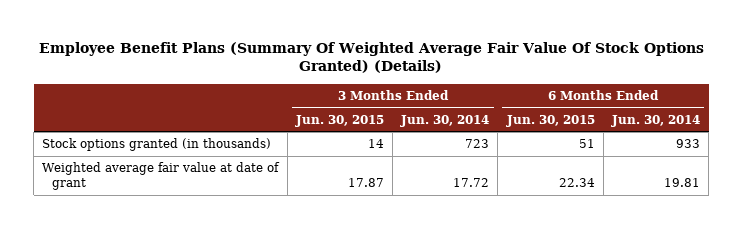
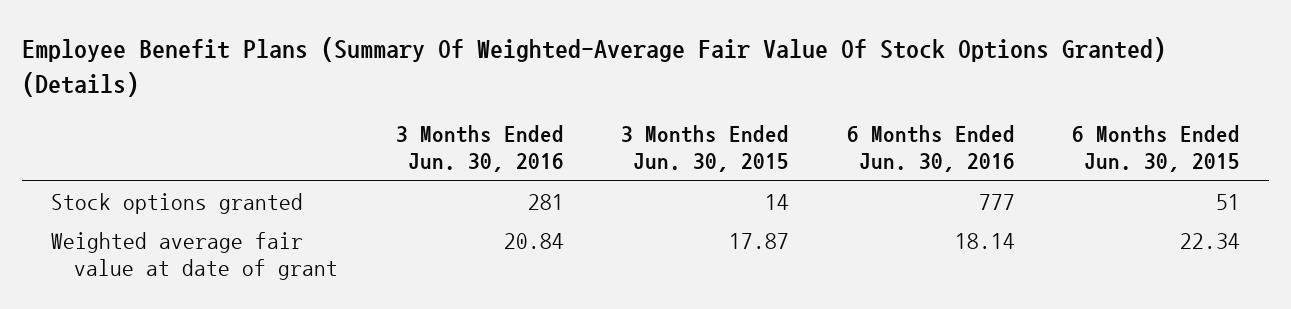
- Employee Benefit Plans (Summary Of Weighted Average Fair Value Of Stock Options Granted) (Details)
+ Employee Benefit Plans (Summary Of Weighted-Average Fair Value Of Stock Options Granted) (Details)
- | 3 Months Ended Jun. 30, 2015 | 3 Months Ended Jun. 30, 2014 | 6 Months Ended Jun. 30, 2015 | 6 Months Ended Jun. 30, 2014
+ | 3 Months Ended Jun. 30, 2016 | 3 Months Ended Jun. 30, 2015 | 6 Months Ended Jun. 30, 2016 | 6 Months Ended Jun. 30, 2015
- Stock options granted (in thousands) | 14 | 723 | 51 | 933
+ Stock options granted | 281 | 14 | 777 | 51

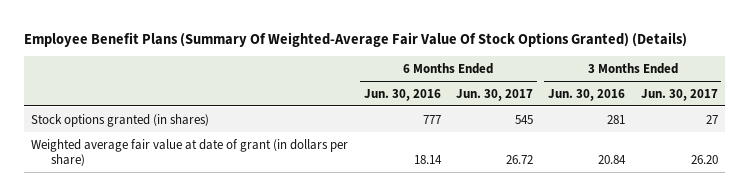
- | 3 Months Ended Jun. 30, 2016 | 3 Months Ended Jun. 30, 2015 | 6 Months Ended Jun. 30, 2016 | 6 Months Ended Jun. 30, 2015
+ | 6 Months Ended Jun. 30, 2016 | 6 Months Ended Jun. 30, 2017 | 3 Months Ended Jun. 30, 2016 | 3 Months Ended Jun. 30, 2017
- Stock options granted | 281 | 14 | 777 | 51
- Weighted average fair value at date of grant | 20.84 | 17.87 | 18.14 | 22.34
+ Stock options granted (in shares) | 777 | 545 | 281 | 27
+ Weighted average fair value at date of grant (in dollars per share) | 18.14 | 26.72 | 20.84 | 26.20

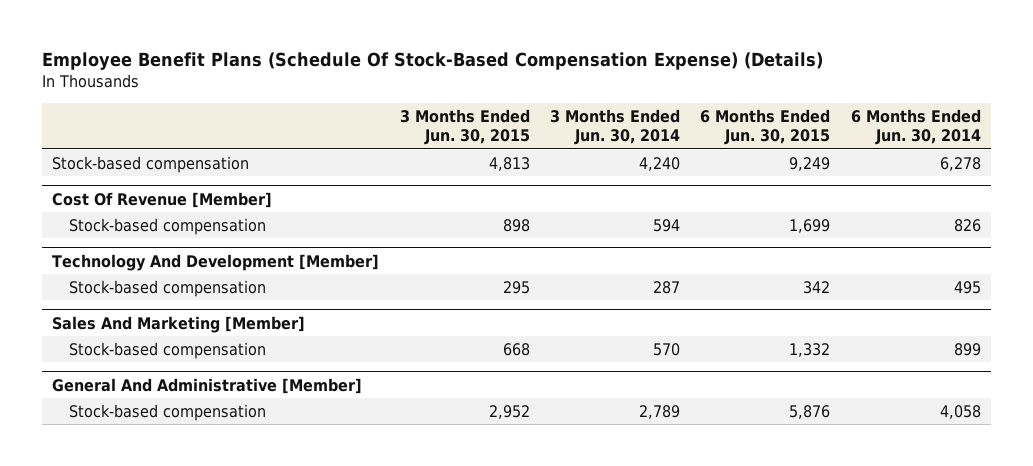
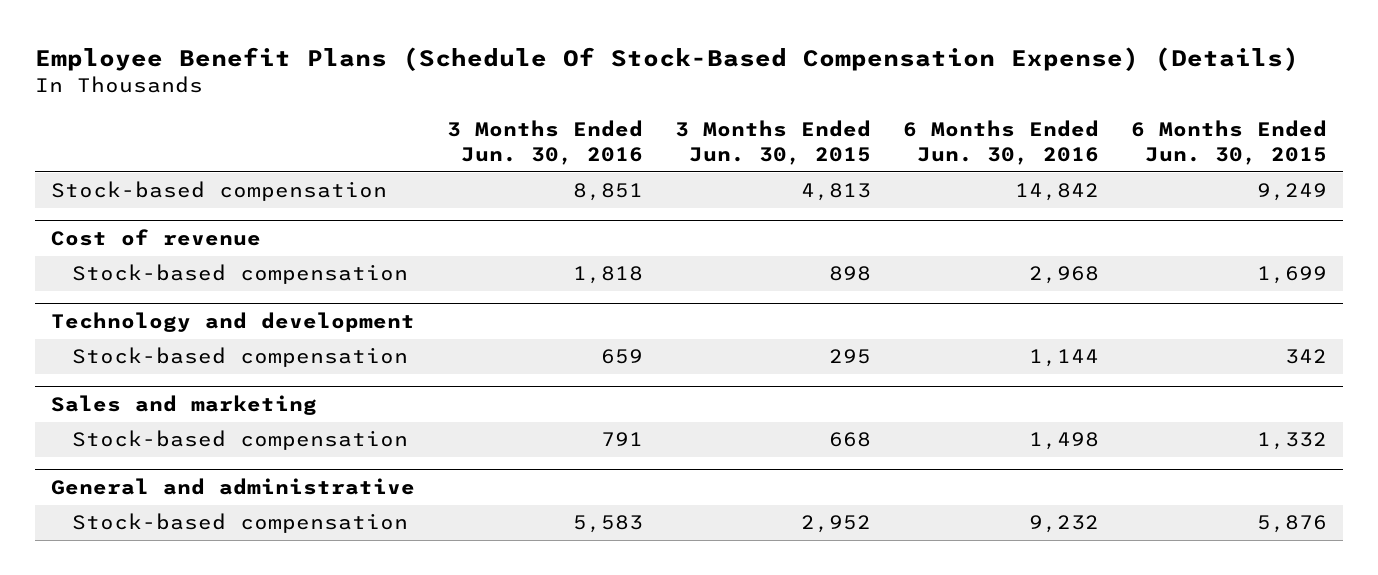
- | 3 Months Ended Jun. 30, 2015 | 3 Months Ended Jun. 30, 2014 | 6 Months Ended Jun. 30, 2015 | 6 Months Ended Jun. 30, 2014
+ | 3 Months Ended Jun. 30, 2016 | 3 Months Ended Jun. 30, 2015 | 6 Months Ended Jun. 30, 2016 | 6 Months Ended Jun. 30, 2015
- Cost Of Revenue [Member]
+ Cost of revenue
- Technology And Development [Member]
+ Technology and development
- Sales And Marketing [Member]
+ Sales and marketing
- General And Administrative [Member]
+ General and administrative

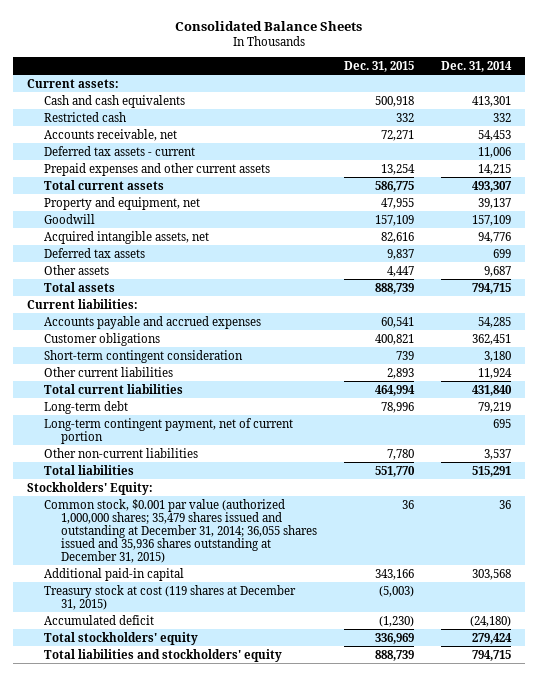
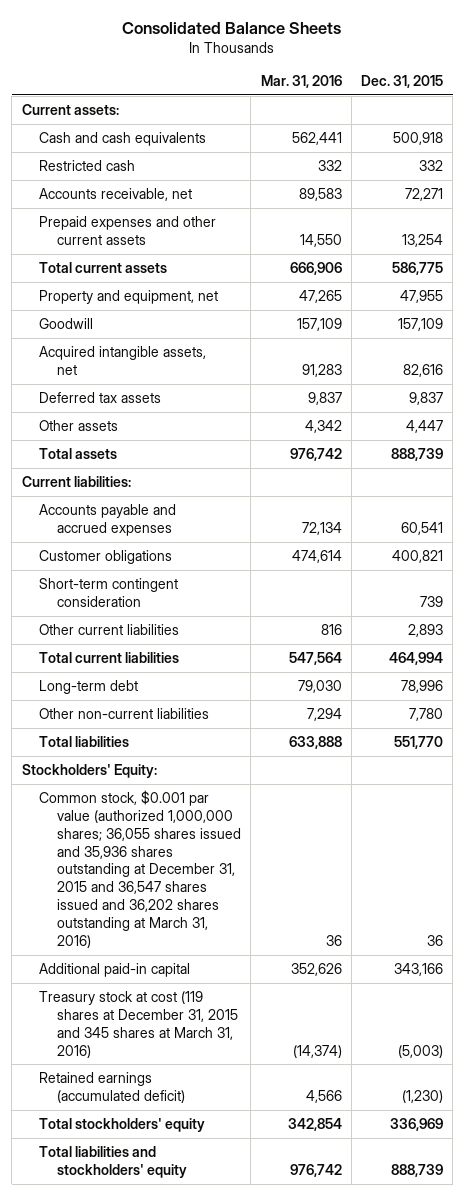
- | Dec. 31, 2015 | Dec. 31, 2014
+ | Mar. 31, 2016 | Dec. 31, 2015
- Deferred tax assets - current | | 11,006
- Long-term contingent payment, net of current portion | | 695
- Common stock, $0.001 par value (authorized 1,000,000 shares; 35,479 shares issued and outstanding at December 31, 2014; 36,055 shares issued and 35,936 shares outstanding at December 31, 2015) | 36 | 36
+ Common stock, $0.001 par value (authorized 1,000,000 shares; 36,055 shares issued and 35,936 shares outstanding at December 31, 2015 and 36,547 shares issued and 36,202 shares outstanding at March 31, 2016) | 36 | 36
- Treasury stock at cost (119 shares at December 31, 2015) | (5,003) |
- Accumulated deficit | (1,230) | (24,180)
+ Treasury stock at cost (119 shares at December 31, 2015 and 345 shares at March 31, 2016) | (14,374) | (5,003)
+ Retained earnings (accumulated deficit) | 4,566 | (1,230)

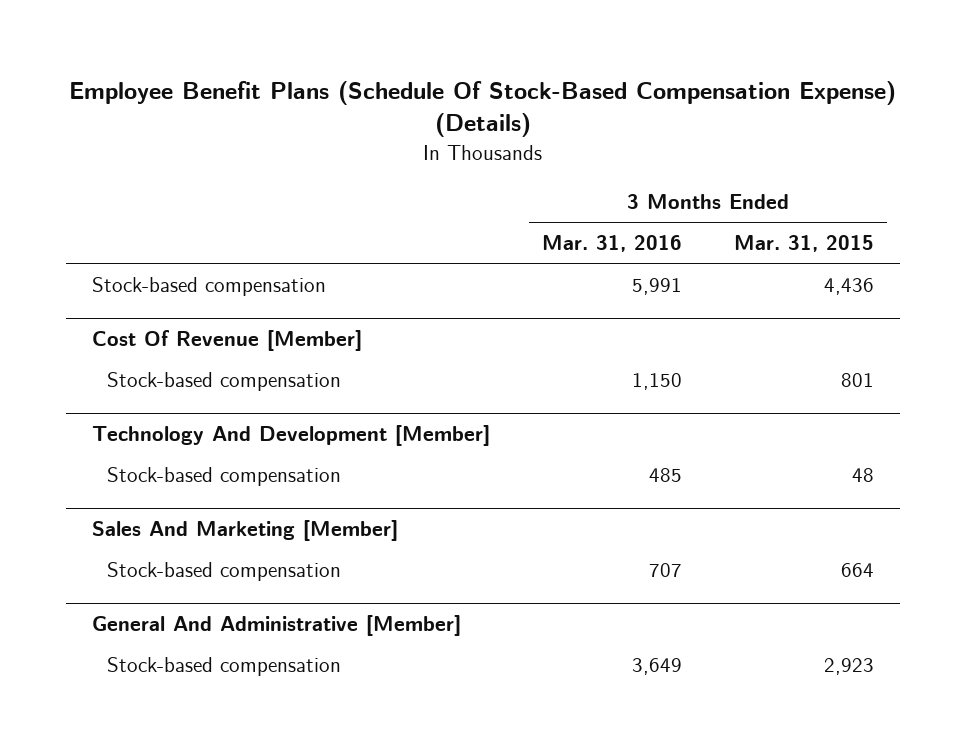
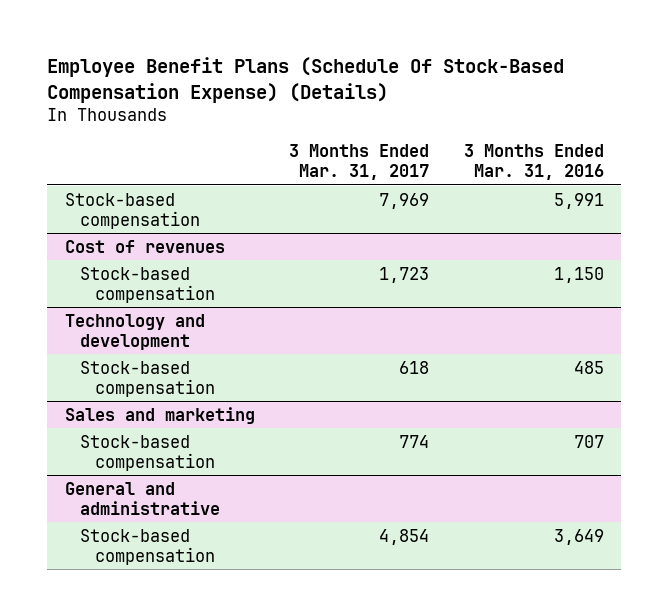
- | 3 Months Ended Mar. 31, 2016 | 3 Months Ended Mar. 31, 2015
+ | 3 Months Ended Mar. 31, 2017 | 3 Months Ended Mar. 31, 2016
- Cost Of Revenue [Member]
+ Cost of revenues
- Technology And Development [Member]
+ Technology and development
- Sales And Marketing [Member]
+ Sales and marketing
- General And Administrative [Member]
+ General and administrative

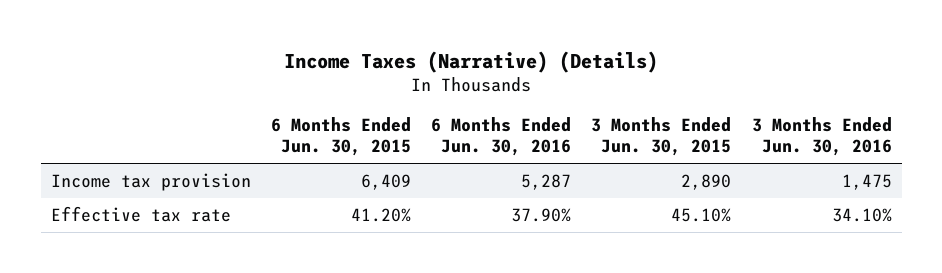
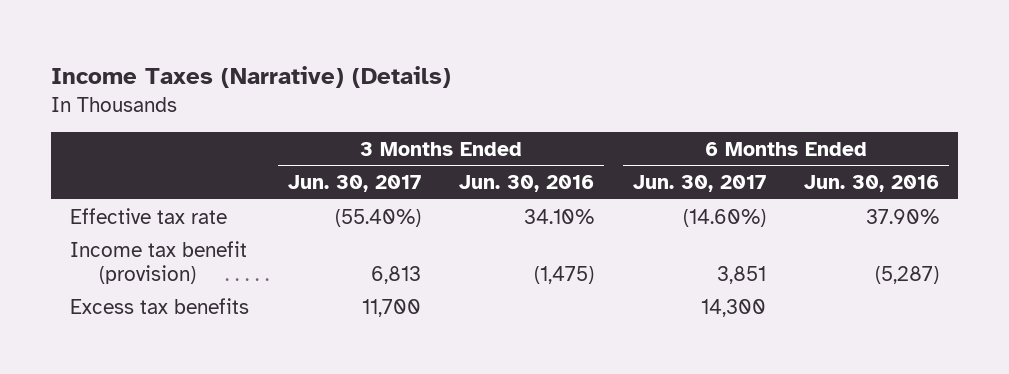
- | 6 Months Ended Jun. 30, 2015 | 6 Months Ended Jun. 30, 2016 | 3 Months Ended Jun. 30, 2015 | 3 Months Ended Jun. 30, 2016
+ | 3 Months Ended Jun. 30, 2017 | 3 Months Ended Jun. 30, 2016 | 6 Months Ended Jun. 30, 2017 | 6 Months Ended Jun. 30, 2016
- Income tax provision | 6,409 | 5,287 | 2,890 | 1,475
+ Income tax benefit (provision) | 6,813 | (1,475) | 3,851 | (5,287)
+ Excess tax benefits | 11,700 | | 14,300 |

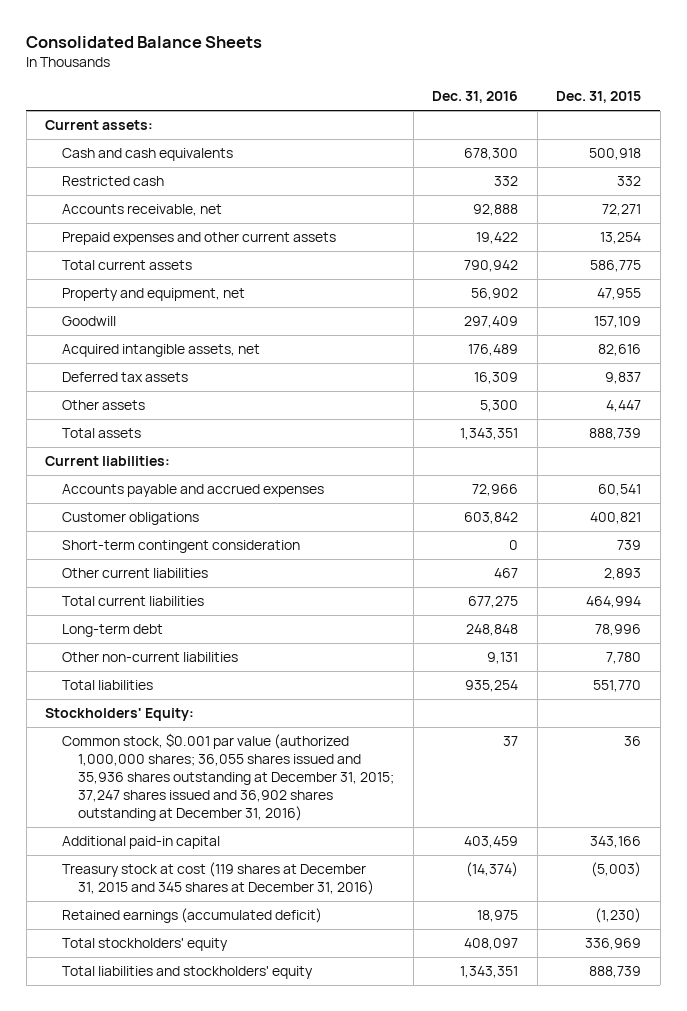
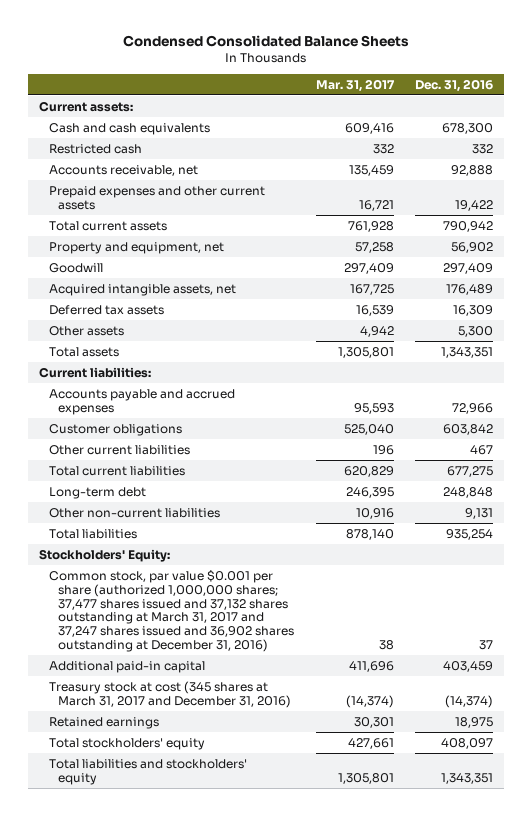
- Consolidated Balance Sheets
+ Condensed Consolidated Balance Sheets
- | Dec. 31, 2016 | Dec. 31, 2015
+ | Mar. 31, 2017 | Dec. 31, 2016
- Short-term contingent consideration | 0 | 739
- Common stock, $0.001 par value (authorized 1,000,000 shares; 36,055 shares issued and 35,936 shares outstanding at December 31, 2015; 37,247 shares issued and 36,902 shares outstanding at December 31, 2016) | 37 | 36
+ Common stock, par value $0.001 per share (authorized 1,000,000 shares; 37,477 shares issued and 37,132 shares outstanding at March 31, 2017 and 37,247 shares issued and 36,902 shares outstanding at December 31, 2016) | 38 | 37
- Treasury stock at cost (119 shares at December 31, 2015 and 345 shares at December 31, 2016) | (14,374) | (5,003)
- Retained earnings (accumulated deficit) | 18,975 | (1,230)
+ Treasury stock at cost (345 shares at March 31, 2017 and December 31, 2016) | (14,374) | (14,374)
+ Retained earnings | 30,301 | 18,975

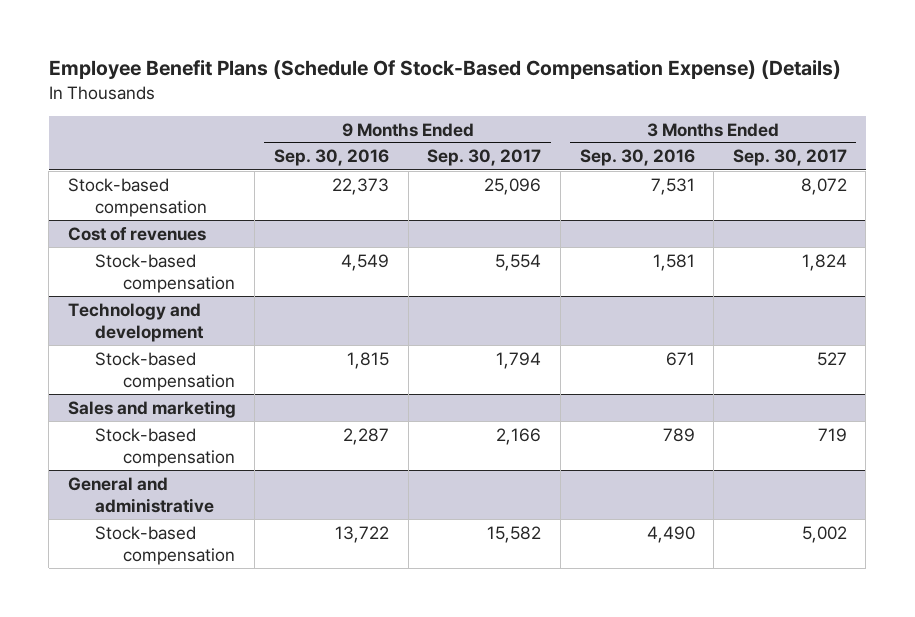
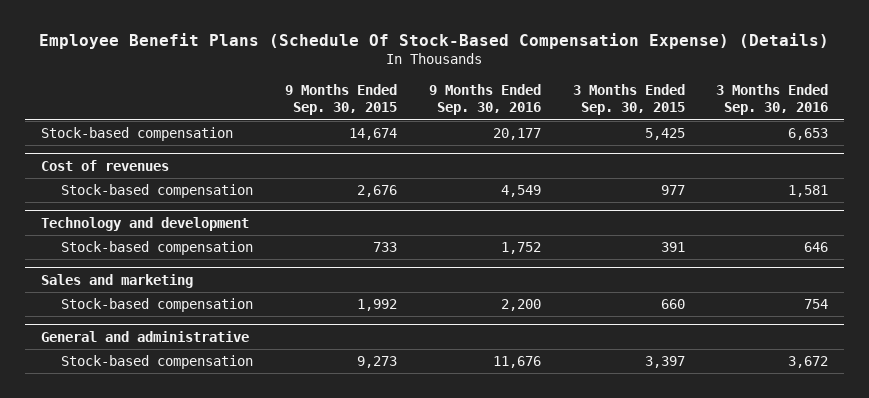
- | 9 Months Ended Sep. 30, 2016 | 9 Months Ended Sep. 30, 2017 | 3 Months Ended Sep. 30, 2016 | 3 Months Ended Sep. 30, 2017
+ | 9 Months Ended Sep. 30, 2015 | 9 Months Ended Sep. 30, 2016 | 3 Months Ended Sep. 30, 2015 | 3 Months Ended Sep. 30, 2016
- Stock-based compensation | 22,373 | 25,096 | 7,531 | 8,072
+ Stock-based compensation | 14,674 | 20,177 | 5,425 | 6,653
@ Technology and development
- Stock-based compensation | 1,815 | 1,794 | 671 | 527
+ Stock-based compensation | 733 | 1,752 | 391 | 646
@ Sales and marketing
- Stock-based compensation | 2,287 | 2,166 | 789 | 719
+ Stock-based compensation | 1,992 | 2,200 | 660 | 754
@ General and administrative
- Stock-based compensation | 13,722 | 15,582 | 4,490 | 5,002
+ Stock-based compensation | 9,273 | 11,676 | 3,397 | 3,672

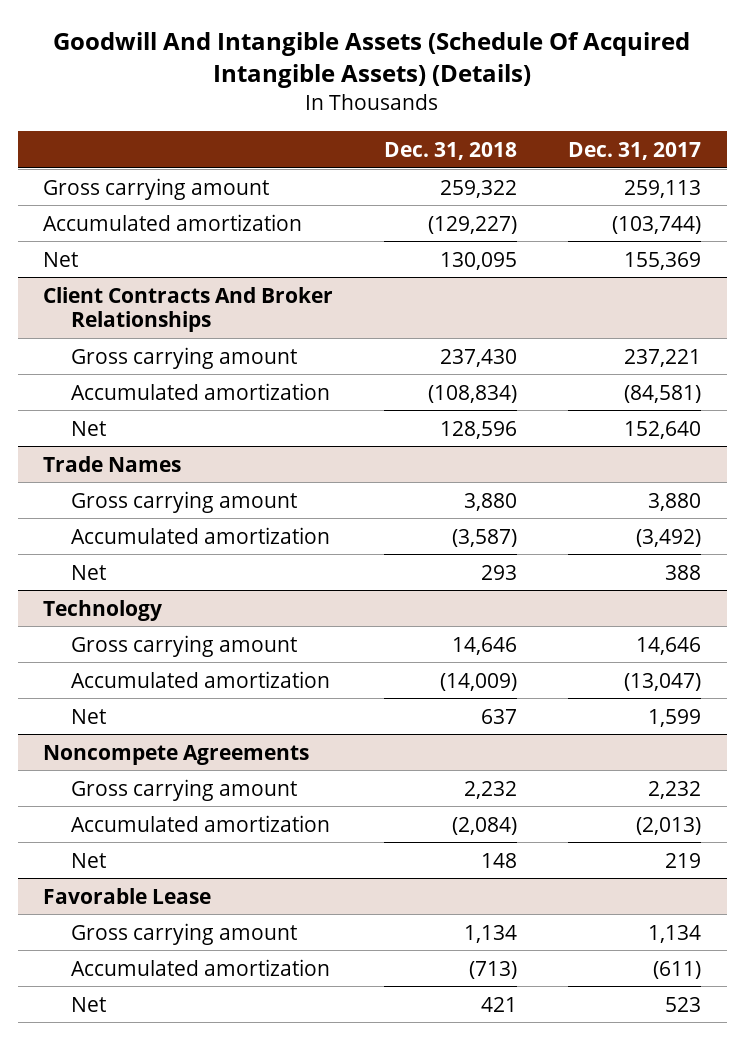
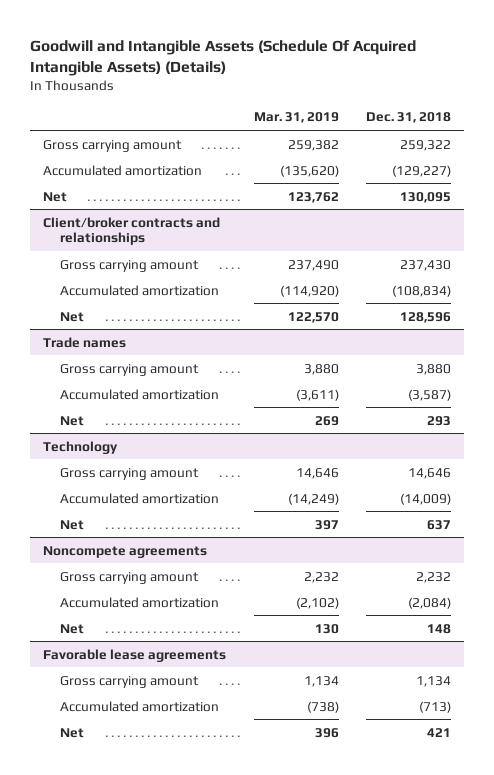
- Goodwill And Intangible Assets (Schedule Of Acquired Intangible Assets) (Details)
+ Goodwill and Intangible Assets (Schedule Of Acquired Intangible Assets) (Details)
- | Dec. 31, 2018 | Dec. 31, 2017
+ | Mar. 31, 2019 | Dec. 31, 2018
- Client Contracts And Broker Relationships
+ Client/broker contracts and relationships
- Trade Names
+ Trade names
- Noncompete Agreements
+ Noncompete agreements
- Favorable Lease
+ Favorable lease agreements

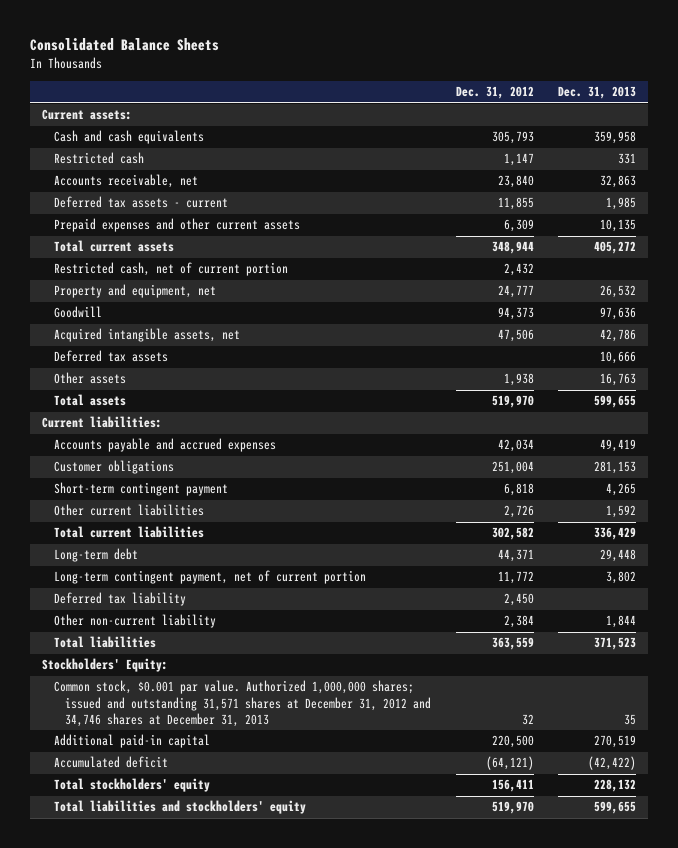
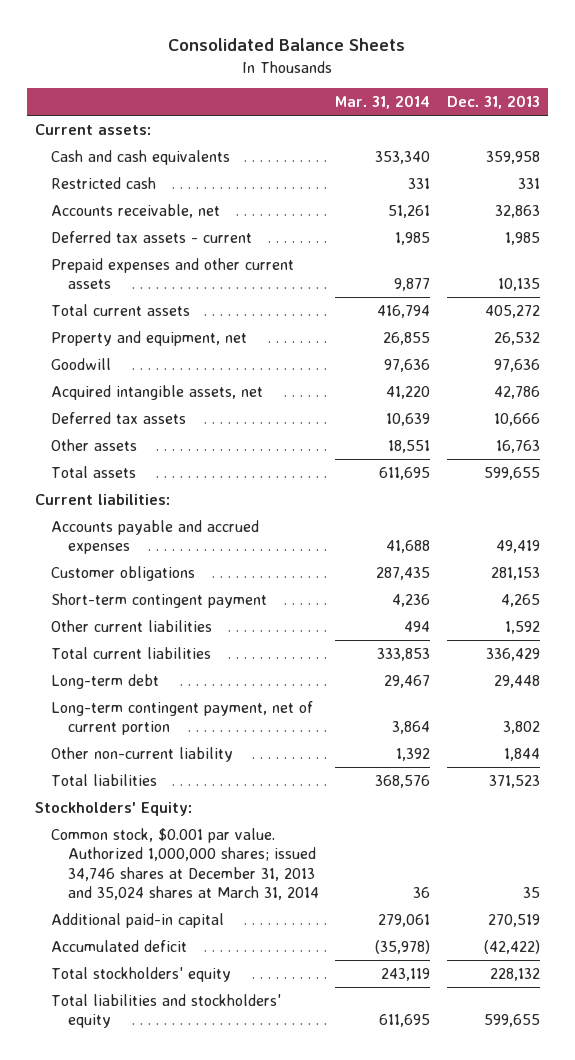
- | Dec. 31, 2012 | Dec. 31, 2013
+ | Mar. 31, 2014 | Dec. 31, 2013
- Restricted cash, net of current portion | 2,432 |
- Deferred tax liability | 2,450 |
- Common stock, $0.001 par value. Authorized 1,000,000 shares; issued and outstanding 31,571 shares at December 31, 2012 and 34,746 shares at December 31, 2013 | 32 | 35
+ Common stock, $0.001 par value. Authorized 1,000,000 shares; issued 34,746 shares at December 31, 2013 and 35,024 shares at March 31, 2014 | 36 | 35

